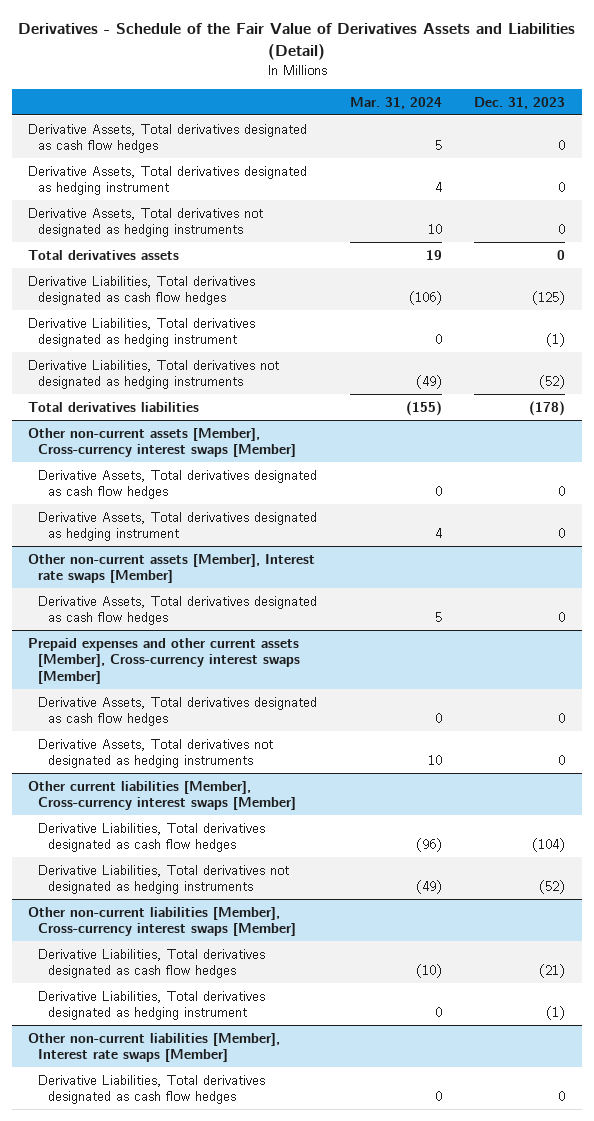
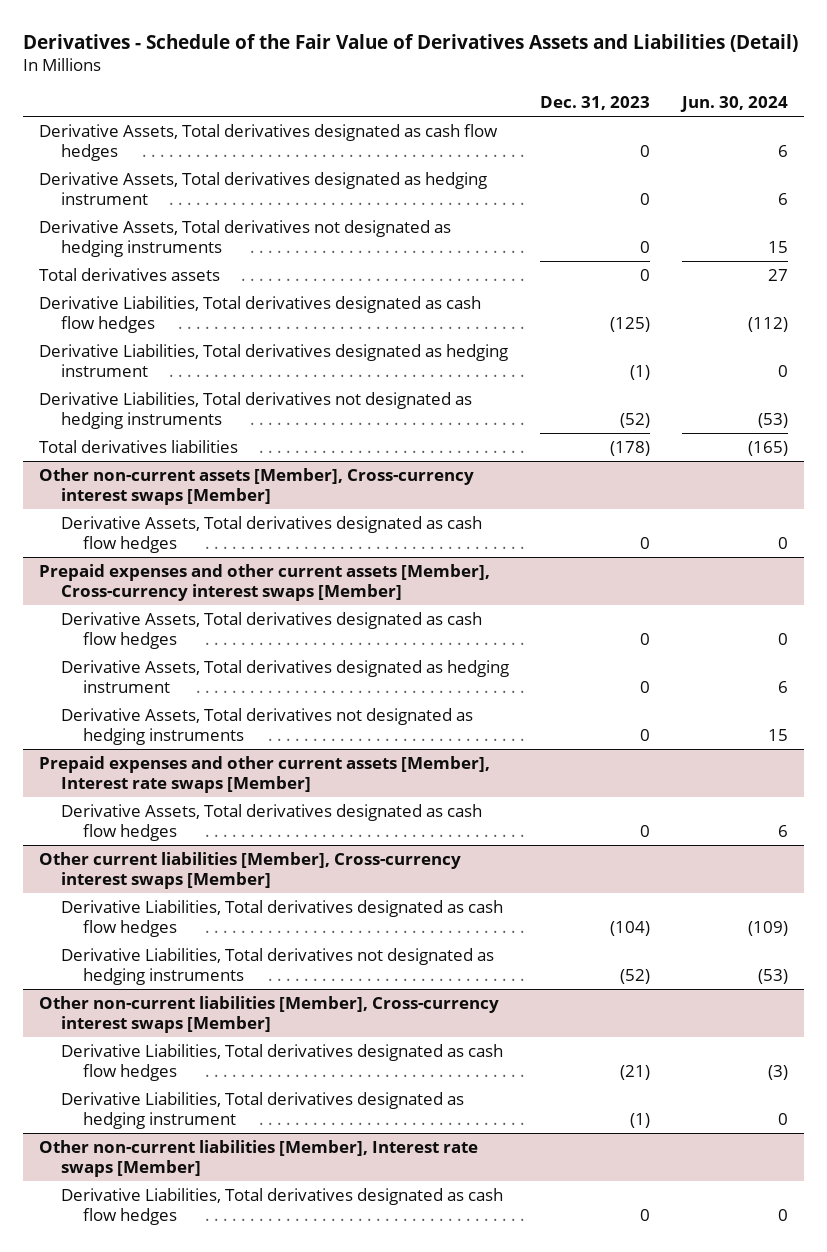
- | Mar. 31, 2024 | Dec. 31, 2023
+ | Dec. 31, 2023 | Jun. 30, 2024
@ Other non-current assets [Member], Cross-currency interest swaps [Member]
- Derivative Assets, Total derivatives designated as hedging instrument | 4 | 0
- Other non-current assets [Member], Interest rate swaps [Member]
- Derivative Assets, Total derivatives designated as cash flow hedges | 5 | 0
@ Prepaid expenses and other current assets [Member], Cross-currency interest swaps [Member]
+ Derivative Assets, Total derivatives designated as hedging instrument | 0 | 6
+ Prepaid expenses and other current assets [Member], Interest rate swaps [Member]
+ Derivative Assets, Total derivatives designated as cash flow hedges | 0 | 6

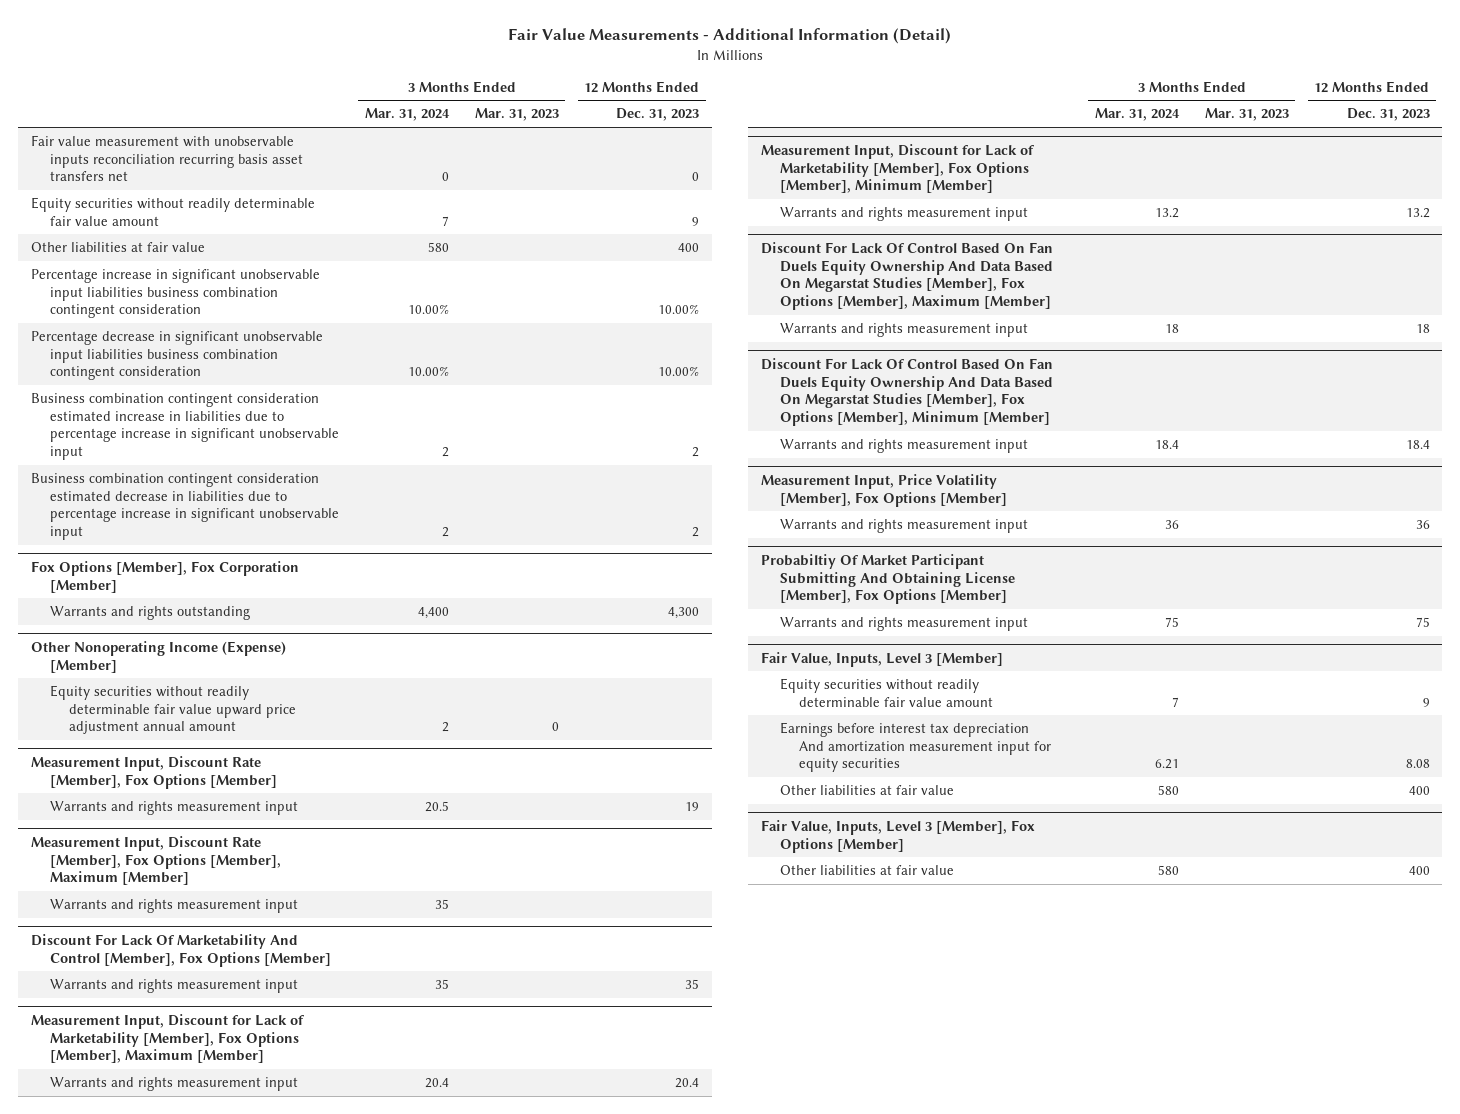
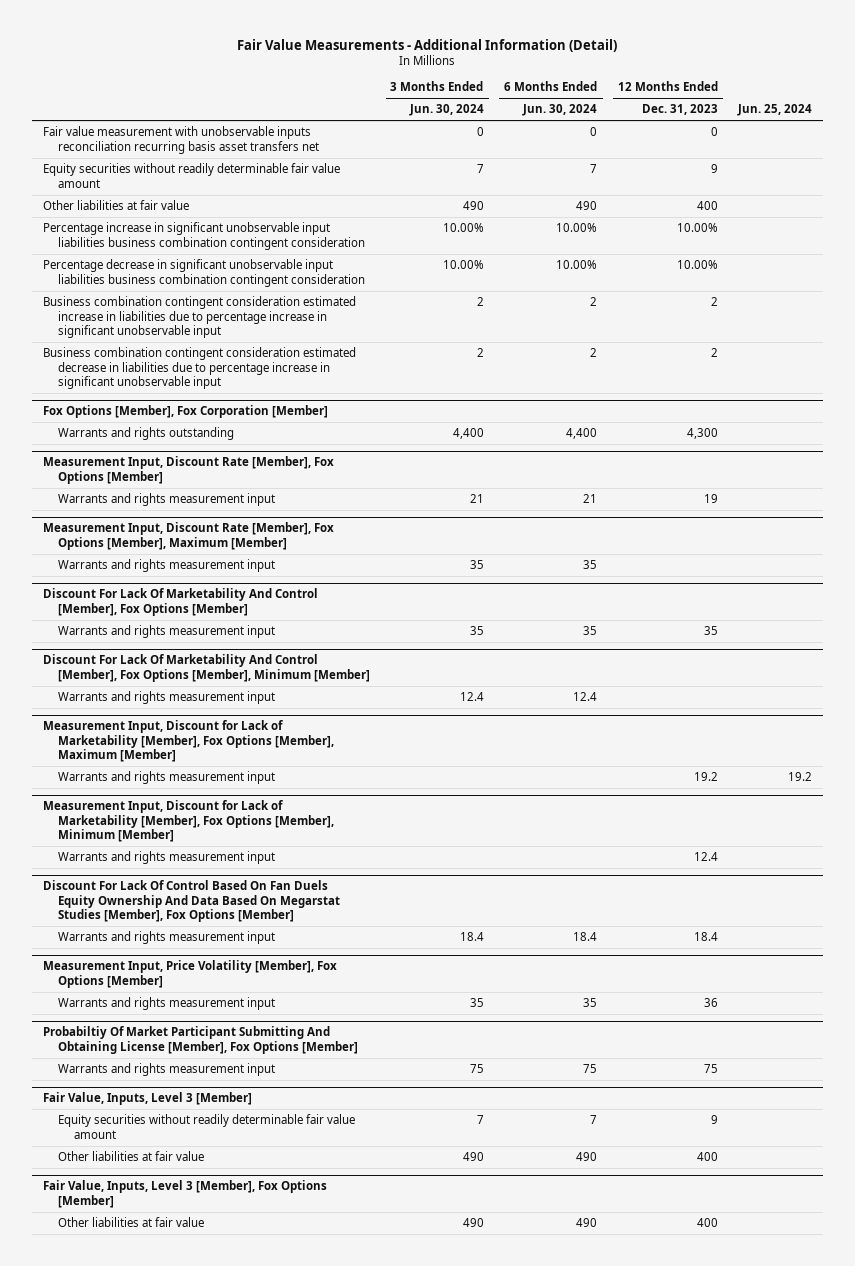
- | 3 Months Ended Mar. 31, 2024 | 3 Months Ended Mar. 31, 2023 | 12 Months Ended Dec. 31, 2023
+ | 3 Months Ended Jun. 30, 2024 | 6 Months Ended Jun. 30, 2024 | 12 Months Ended Dec. 31, 2023 | Jun. 25, 2024
- Other Nonoperating Income (Expense) [Member]
- Equity securities without readily determinable fair value upward price adjustment annual amount | 2 | 0 |
+ Discount For Lack Of Marketability And Control [Member], Fox Options [Member], Minimum [Member]
+ Warrants and rights measurement input | 12.4 | 12.4 | |
@ Measurement Input, Discount for Lack of Marketability [Member], Fox Options [Member], Maximum [Member]
- Warrants and rights measurement input | 20.4 | | 20.4
+ Warrants and rights measurement input | | | 19.2 | 19.2
@ Measurement Input, Discount for Lack of Marketability [Member], Fox Options [Member], Minimum [Member]
- Warrants and rights measurement input | 13.2 | | 13.2
- Discount For Lack Of Control Based On Fan Duels Equity Ownership And Data Based On Megarstat Studies [Member], Fox Options [Member], Maximum [Member]
- Warrants and rights measurement input | 18 | | 18
- Discount For Lack Of Control Based On Fan Duels Equity Ownership And Data Based On Megarstat Studies [Member], Fox Options [Member], Minimum [Member]
@ Measurement Input, Discount for Lack of Marketability [Member], Fox Options [Member], Minimum [Member]
+ Warrants and rights measurement input | | | 12.4 |
+ Discount For Lack Of Control Based On Fan Duels Equity Ownership And Data Based On Megarstat Studies [Member], Fox Options [Member]
@ Fair Value, Inputs, Level 3 [Member]
- Earnings before interest tax depreciation And amortization measurement input for equity securities | 6.21 | | 8.08

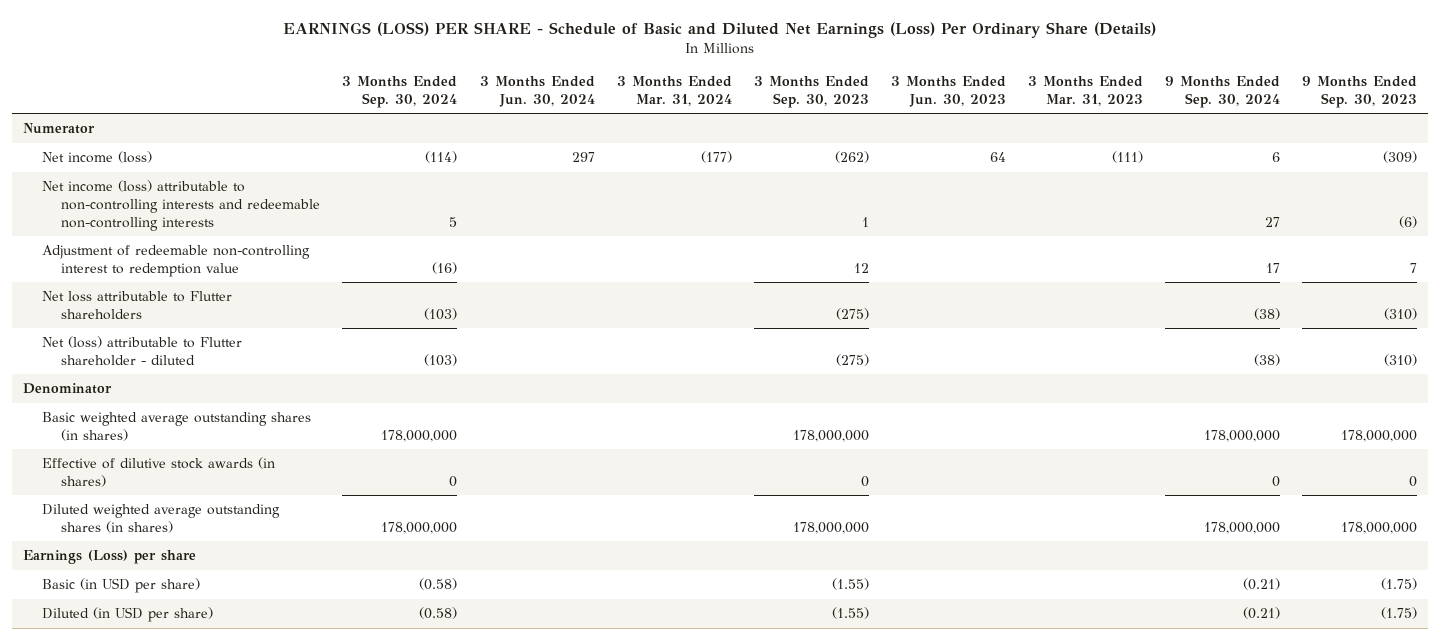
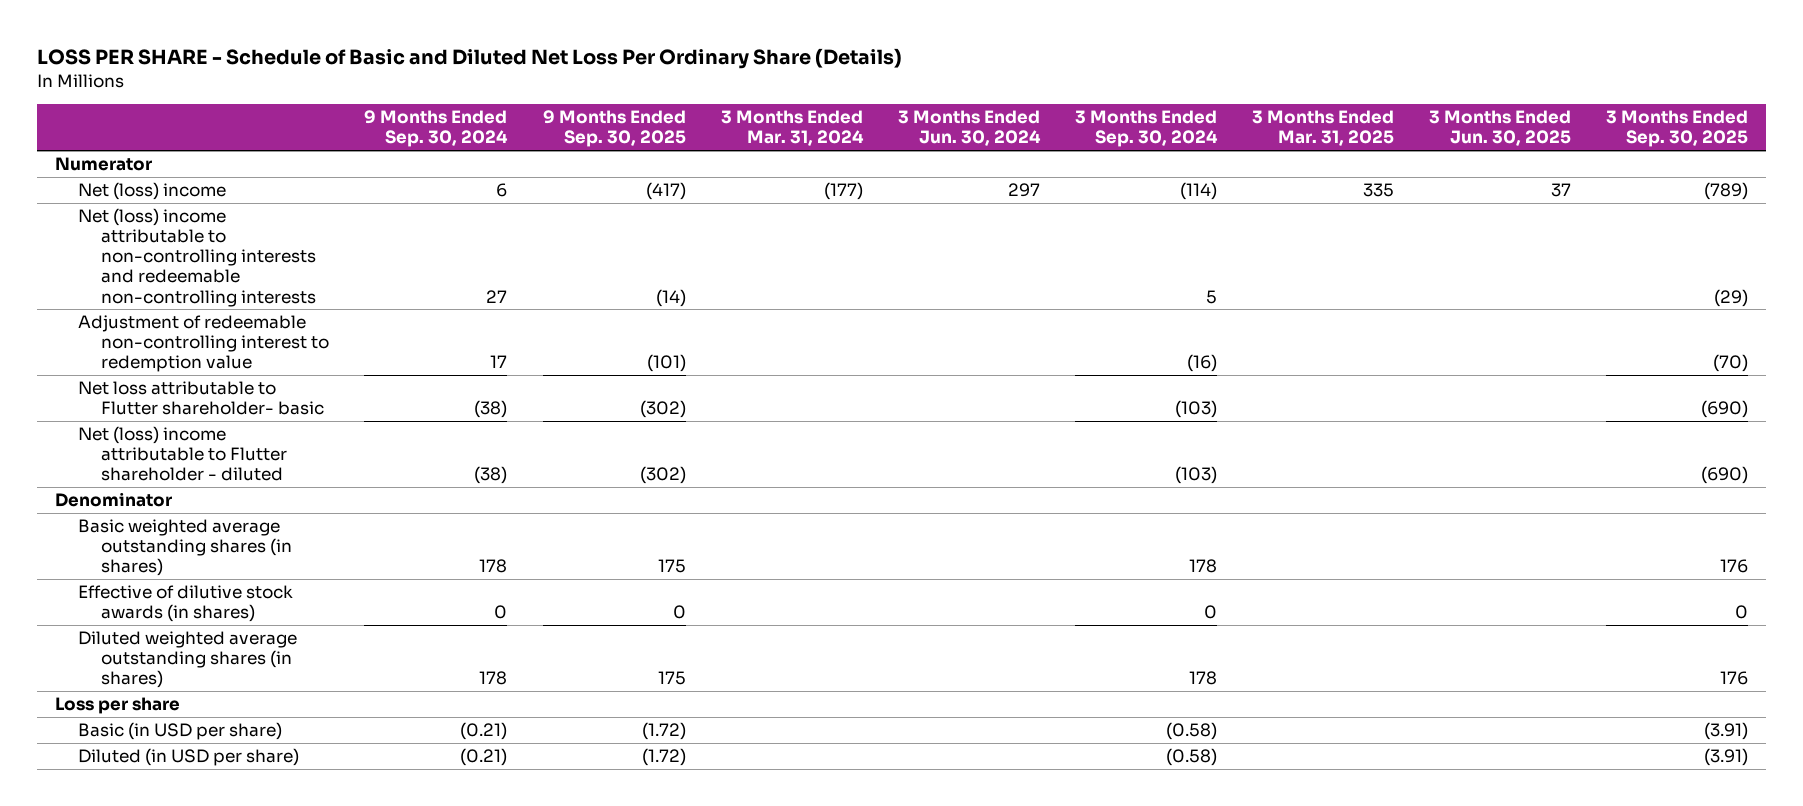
- EARNINGS (LOSS) PER SHARE - Schedule of Basic and Diluted Net Earnings (Loss) Per Ordinary Share (Details)
+ LOSS PER SHARE - Schedule of Basic and Diluted Net Loss Per Ordinary Share (Details)
- | 3 Months Ended Sep. 30, 2024 | 3 Months Ended Jun. 30, 2024 | 3 Months Ended Mar. 31, 2024 | 3 Months Ended Sep. 30, 2023 | 3 Months Ended Jun. 30, 2023 | 3 Months Ended Mar. 31, 2023 | 9 Months Ended Sep. 30, 2024 | 9 Months Ended Sep. 30, 2023
+ | 9 Months Ended Sep. 30, 2024 | 9 Months Ended Sep. 30, 2025 | 3 Months Ended Mar. 31, 2024 | 3 Months Ended Jun. 30, 2024 | 3 Months Ended Sep. 30, 2024 | 3 Months Ended Mar. 31, 2025 | 3 Months Ended Jun. 30, 2025 | 3 Months Ended Sep. 30, 2025
- Net income (loss) | (114) | 297 | (177) | (262) | 64 | (111) | 6 | (309)
- Net income (loss) attributable to non-controlling interests and redeemable non-controlling interests | 5 | | | 1 | | | 27 | (6)
+ Net (loss) income | 6 | (417) | (177) | 297 | (114) | 335 | 37 | (789)
+ Net (loss) income attributable to non-controlling interests and redeemable non-controlling interests | 27 | (14) | | | 5 | | | (29)
- Net loss attributable to Flutter shareholders | (103) | | | (275) | | | (38) | (310)
- Net (loss) attributable to Flutter shareholder - diluted | (103) | | | (275) | | | (38) | (310)
+ Net loss attributable to Flutter shareholder- basic | (38) | (302) | | | (103) | | | (690)
+ Net (loss) income attributable to Flutter shareholder - diluted | (38) | (302) | | | (103) | | | (690)
- Basic weighted average outstanding shares (in shares) | 178,000,000 | | | 178,000,000 | | | 178,000,000 | 178,000,000
+ Basic weighted average outstanding shares (in shares) | 178 | 175 | | | 178 | | | 176
- Diluted weighted average outstanding shares (in shares) | 178,000,000 | | | 178,000,000 | | | 178,000,000 | 178,000,000
- Earnings (Loss) per share
+ Diluted weighted average outstanding shares (in shares) | 178 | 175 | | | 178 | | | 176
+ Loss per share

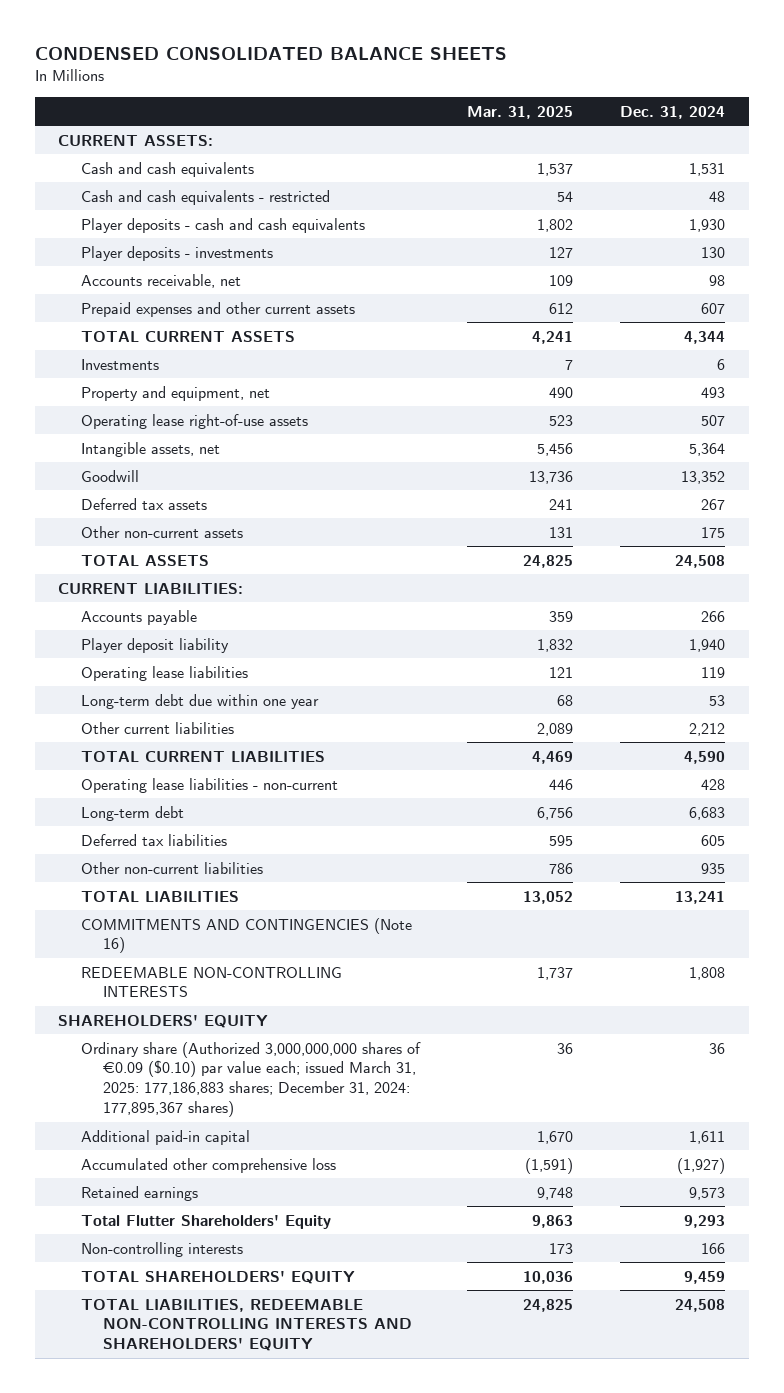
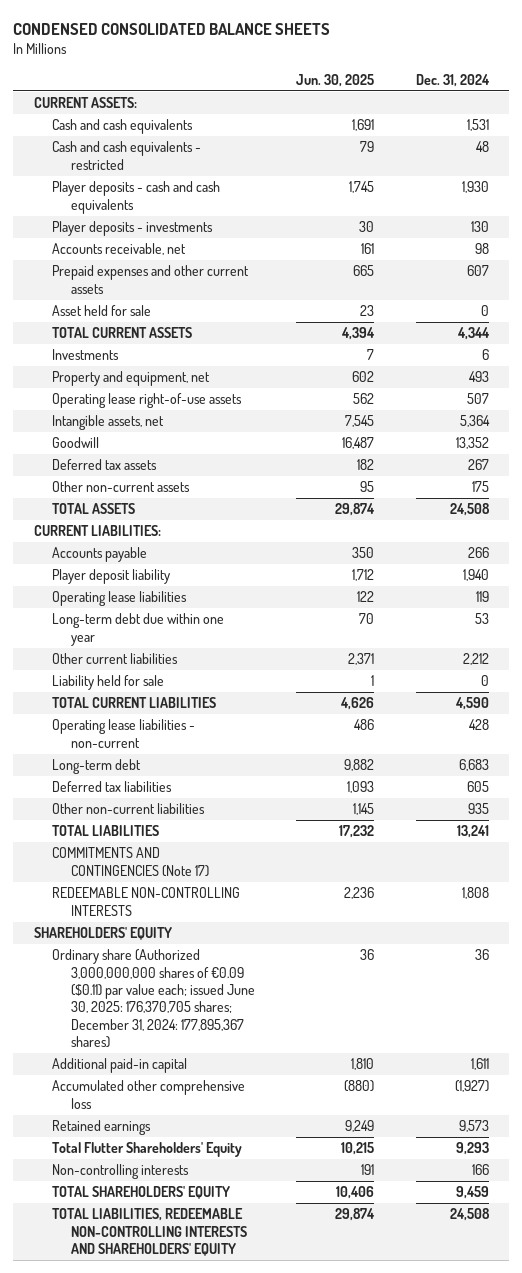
- | Mar. 31, 2025 | Dec. 31, 2024
+ | Jun. 30, 2025 | Dec. 31, 2024
+ Asset held for sale | 23 | 0
+ Liability held for sale | 1 | 0
- COMMITMENTS AND CONTINGENCIES (Note 16)
+ COMMITMENTS AND CONTINGENCIES (Note 17)
- Ordinary share (Authorized 3,000,000,000 shares of €0.09 ($0.10) par value each; issued March 31, 2025: 177,186,883 shares; December 31, 2024: 177,895,367 shares) | 36 | 36
+ Ordinary share (Authorized 3,000,000,000 shares of €0.09 ($0.11) par value each; issued June 30, 2025: 176,370,705 shares; December 31, 2024: 177,895,367 shares) | 36 | 36

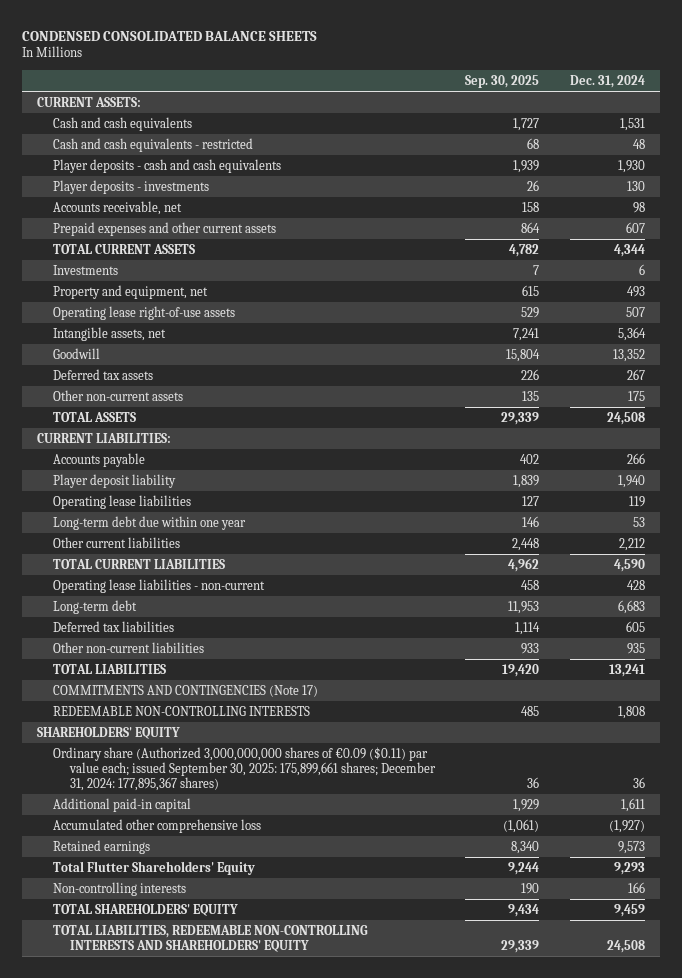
- | Jun. 30, 2025 | Dec. 31, 2024
+ | Sep. 30, 2025 | Dec. 31, 2024
- Asset held for sale | 23 | 0
- Liability held for sale | 1 | 0
- Ordinary share (Authorized 3,000,000,000 shares of €0.09 ($0.11) par value each; issued June 30, 2025: 176,370,705 shares; December 31, 2024: 177,895,367 shares) | 36 | 36
+ Ordinary share (Authorized 3,000,000,000 shares of €0.09 ($0.11) par value each; issued September 30, 2025: 175,899,661 shares; December 31, 2024: 177,895,367 shares) | 36 | 36

